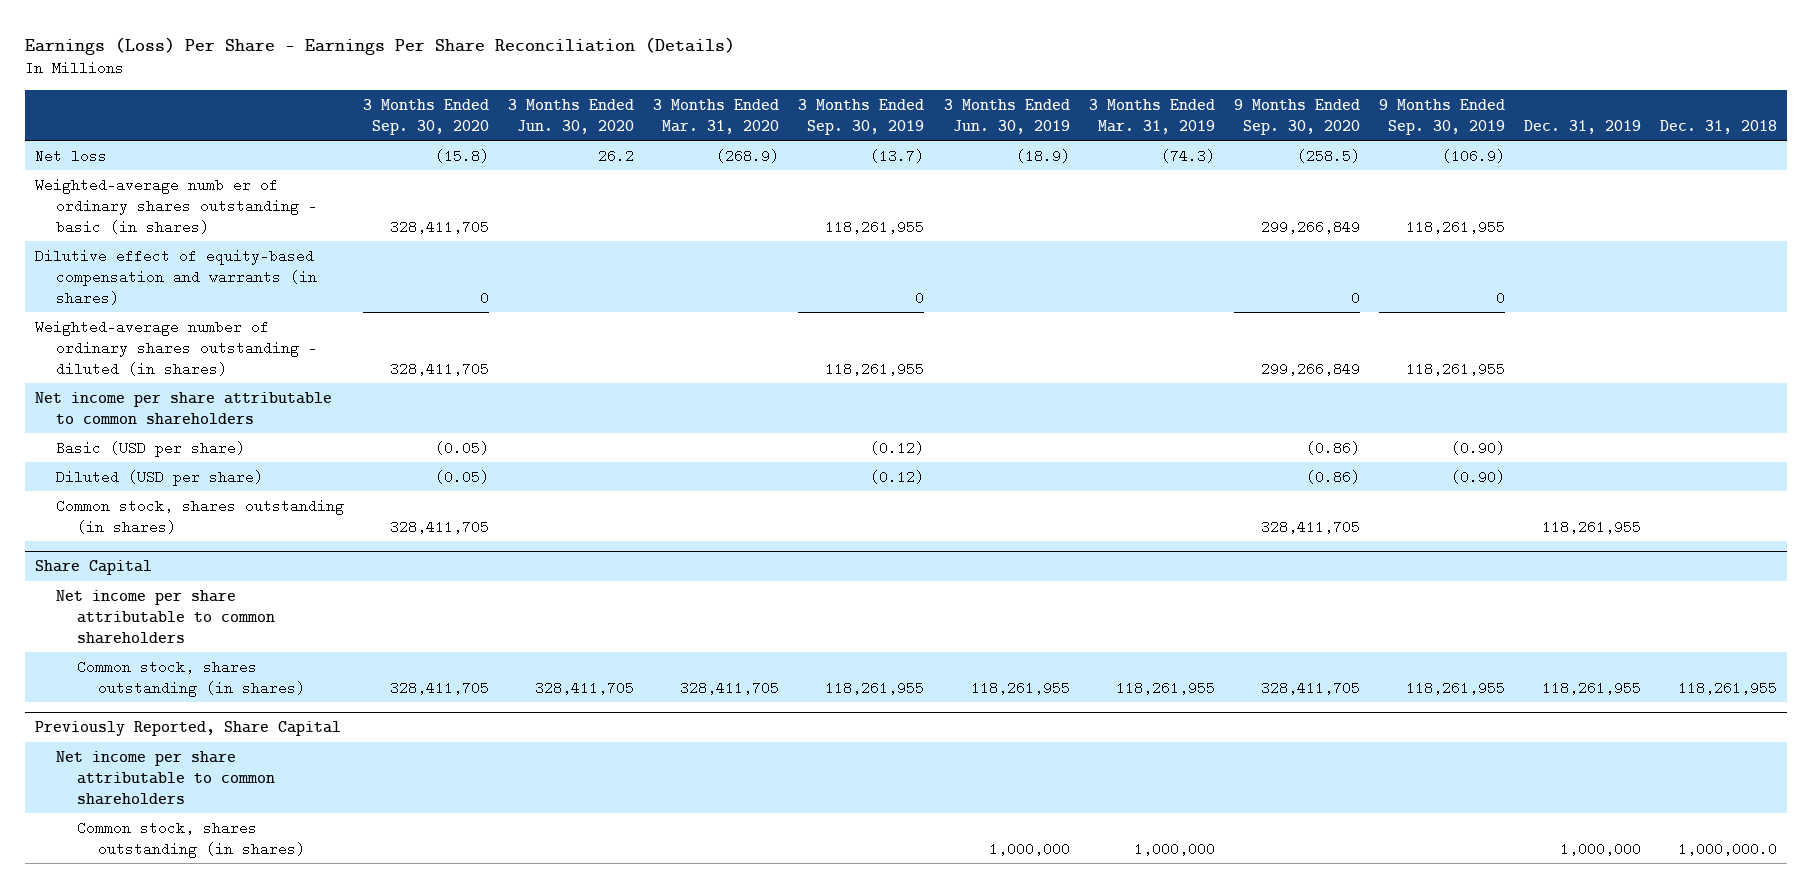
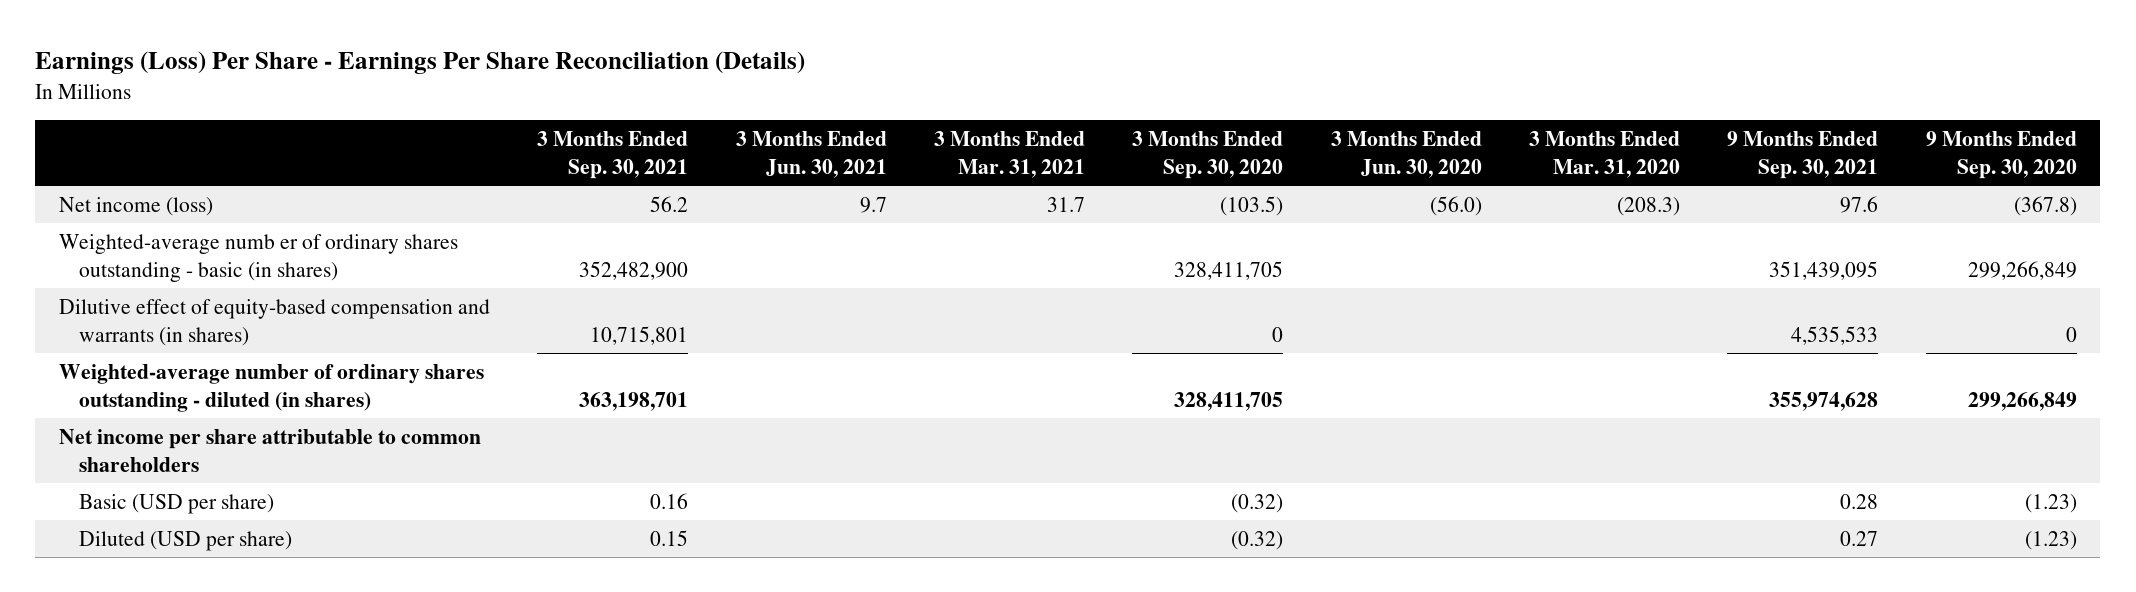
- | 3 Months Ended Sep. 30, 2020 | 3 Months Ended Jun. 30, 2020 | 3 Months Ended Mar. 31, 2020 | 3 Months Ended Sep. 30, 2019 | 3 Months Ended Jun. 30, 2019 | 3 Months Ended Mar. 31, 2019 | 9 Months Ended Sep. 30, 2020 | 9 Months Ended Sep. 30, 2019 | Dec. 31, 2019 | Dec. 31, 2018
+ | 3 Months Ended Sep. 30, 2021 | 3 Months Ended Jun. 30, 2021 | 3 Months Ended Mar. 31, 2021 | 3 Months Ended Sep. 30, 2020 | 3 Months Ended Jun. 30, 2020 | 3 Months Ended Mar. 31, 2020 | 9 Months Ended Sep. 30, 2021 | 9 Months Ended Sep. 30, 2020
- Net loss | (15.8) | 26.2 | (268.9) | (13.7) | (18.9) | (74.3) | (258.5) | (106.9) | |
+ Net income (loss) | 56.2 | 9.7 | 31.7 | (103.5) | (56.0) | (208.3) | 97.6 | (367.8)
- Basic (USD per share) | (0.05) | | | (0.12) | | | (0.86) | (0.90) | |
- Diluted (USD per share) | (0.05) | | | (0.12) | | | (0.86) | (0.90) | |
- Common stock, shares outstanding (in shares) | 328,411,705 | | | | | | 328,411,705 | | 118,261,955 |
- Share Capital
- Net income per share attributable to common shareholders
- Common stock, shares outstanding (in shares) | 328,411,705 | 328,411,705 | 328,411,705 | 118,261,955 | 118,261,955 | 118,261,955 | 328,411,705 | 118,261,955 | 118,261,955 | 118,261,955
- Previously Reported, Share Capital
- Net income per share attributable to common shareholders
- Common stock, shares outstanding (in shares) | | | | | 1,000,000 | 1,000,000 | | | 1,000,000 | 1,000,000.0
+ Basic (USD per share) | 0.16 | | | (0.32) | | | 0.28 | (1.23)
+ Diluted (USD per share) | 0.15 | | | (0.32) | | | 0.27 | (1.23)

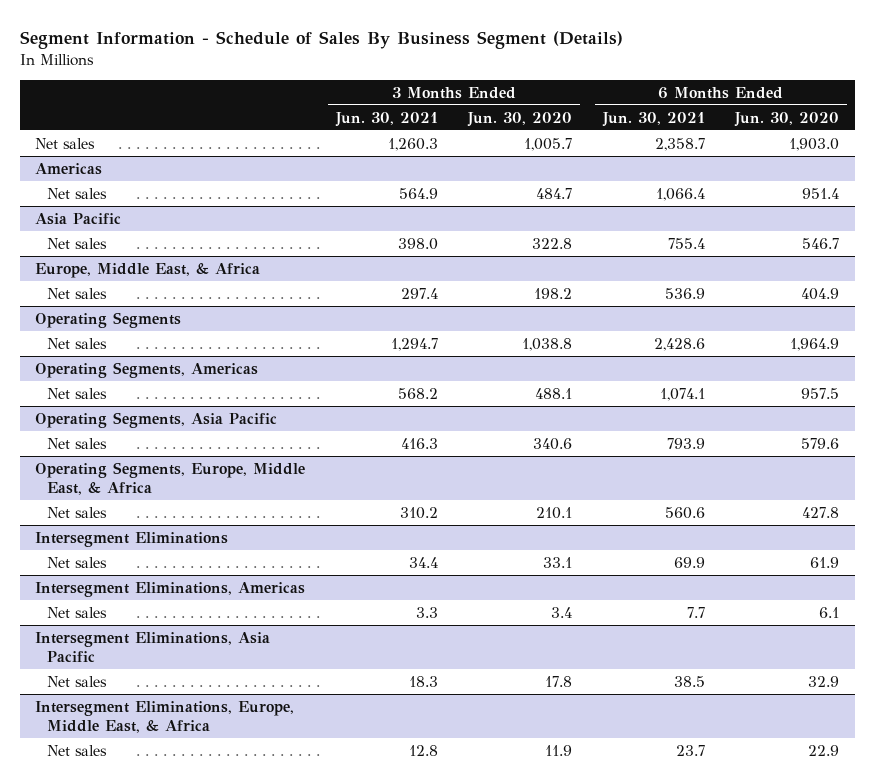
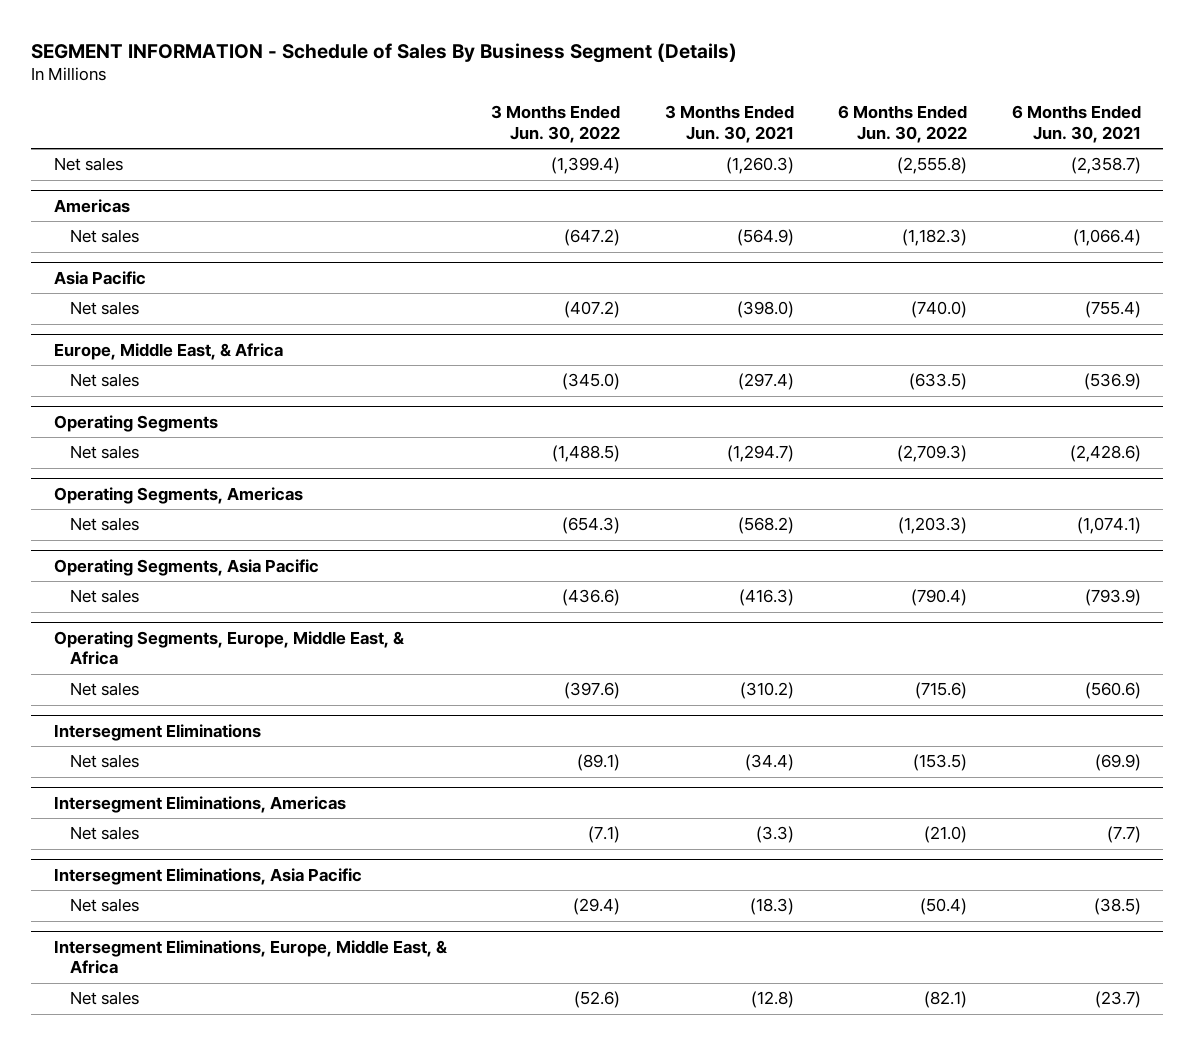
- Segment Information - Schedule of Sales By Business Segment (Details)
+ SEGMENT INFORMATION - Schedule of Sales By Business Segment (Details)
- | 3 Months Ended Jun. 30, 2021 | 3 Months Ended Jun. 30, 2020 | 6 Months Ended Jun. 30, 2021 | 6 Months Ended Jun. 30, 2020
+ | 3 Months Ended Jun. 30, 2022 | 3 Months Ended Jun. 30, 2021 | 6 Months Ended Jun. 30, 2022 | 6 Months Ended Jun. 30, 2021
- Net sales | 1,260.3 | 1,005.7 | 2,358.7 | 1,903.0
+ Net sales | (1,399.4) | (1,260.3) | (2,555.8) | (2,358.7)
@ Americas
- Net sales | 564.9 | 484.7 | 1,066.4 | 951.4
+ Net sales | (647.2) | (564.9) | (1,182.3) | (1,066.4)
@ Asia Pacific
- Net sales | 398.0 | 322.8 | 755.4 | 546.7
+ Net sales | (407.2) | (398.0) | (740.0) | (755.4)
@ Europe, Middle East, & Africa
- Net sales | 297.4 | 198.2 | 536.9 | 404.9
+ Net sales | (345.0) | (297.4) | (633.5) | (536.9)
@ Operating Segments
- Net sales | 1,294.7 | 1,038.8 | 2,428.6 | 1,964.9
+ Net sales | (1,488.5) | (1,294.7) | (2,709.3) | (2,428.6)
@ Operating Segments, Americas
- Net sales | 568.2 | 488.1 | 1,074.1 | 957.5
+ Net sales | (654.3) | (568.2) | (1,203.3) | (1,074.1)
@ Operating Segments, Asia Pacific
- Net sales | 416.3 | 340.6 | 793.9 | 579.6
+ Net sales | (436.6) | (416.3) | (790.4) | (793.9)
@ Operating Segments, Europe, Middle East, & Africa
- Net sales | 310.2 | 210.1 | 560.6 | 427.8
+ Net sales | (397.6) | (310.2) | (715.6) | (560.6)
@ Intersegment Eliminations
- Net sales | 34.4 | 33.1 | 69.9 | 61.9
+ Net sales | (89.1) | (34.4) | (153.5) | (69.9)
@ Intersegment Eliminations, Americas
- Net sales | 3.3 | 3.4 | 7.7 | 6.1
+ Net sales | (7.1) | (3.3) | (21.0) | (7.7)
@ Intersegment Eliminations, Asia Pacific
- Net sales | 18.3 | 17.8 | 38.5 | 32.9
+ Net sales | (29.4) | (18.3) | (50.4) | (38.5)
@ Intersegment Eliminations, Europe, Middle East, & Africa
- Net sales | 12.8 | 11.9 | 23.7 | 22.9
+ Net sales | (52.6) | (12.8) | (82.1) | (23.7)

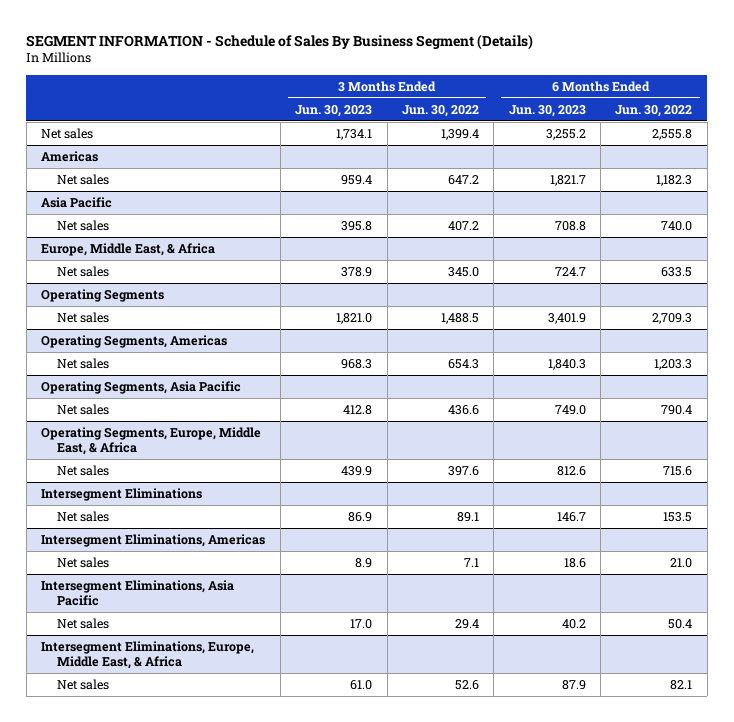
- | 3 Months Ended Jun. 30, 2022 | 3 Months Ended Jun. 30, 2021 | 6 Months Ended Jun. 30, 2022 | 6 Months Ended Jun. 30, 2021
+ | 3 Months Ended Jun. 30, 2023 | 3 Months Ended Jun. 30, 2022 | 6 Months Ended Jun. 30, 2023 | 6 Months Ended Jun. 30, 2022
- Net sales | (1,399.4) | (1,260.3) | (2,555.8) | (2,358.7)
+ Net sales | 1,734.1 | 1,399.4 | 3,255.2 | 2,555.8
@ Americas
- Net sales | (647.2) | (564.9) | (1,182.3) | (1,066.4)
+ Net sales | 959.4 | 647.2 | 1,821.7 | 1,182.3
@ Asia Pacific
- Net sales | (407.2) | (398.0) | (740.0) | (755.4)
+ Net sales | 395.8 | 407.2 | 708.8 | 740.0
@ Europe, Middle East, & Africa
- Net sales | (345.0) | (297.4) | (633.5) | (536.9)
+ Net sales | 378.9 | 345.0 | 724.7 | 633.5
@ Operating Segments
- Net sales | (1,488.5) | (1,294.7) | (2,709.3) | (2,428.6)
+ Net sales | 1,821.0 | 1,488.5 | 3,401.9 | 2,709.3
@ Operating Segments, Americas
- Net sales | (654.3) | (568.2) | (1,203.3) | (1,074.1)
+ Net sales | 968.3 | 654.3 | 1,840.3 | 1,203.3
@ Operating Segments, Asia Pacific
- Net sales | (436.6) | (416.3) | (790.4) | (793.9)
+ Net sales | 412.8 | 436.6 | 749.0 | 790.4
@ Operating Segments, Europe, Middle East, & Africa
- Net sales | (397.6) | (310.2) | (715.6) | (560.6)
+ Net sales | 439.9 | 397.6 | 812.6 | 715.6
@ Intersegment Eliminations
- Net sales | (89.1) | (34.4) | (153.5) | (69.9)
+ Net sales | 86.9 | 89.1 | 146.7 | 153.5
@ Intersegment Eliminations, Americas
- Net sales | (7.1) | (3.3) | (21.0) | (7.7)
+ Net sales | 8.9 | 7.1 | 18.6 | 21.0
@ Intersegment Eliminations, Asia Pacific
- Net sales | (29.4) | (18.3) | (50.4) | (38.5)
+ Net sales | 17.0 | 29.4 | 40.2 | 50.4
@ Intersegment Eliminations, Europe, Middle East, & Africa
- Net sales | (52.6) | (12.8) | (82.1) | (23.7)
+ Net sales | 61.0 | 52.6 | 87.9 | 82.1

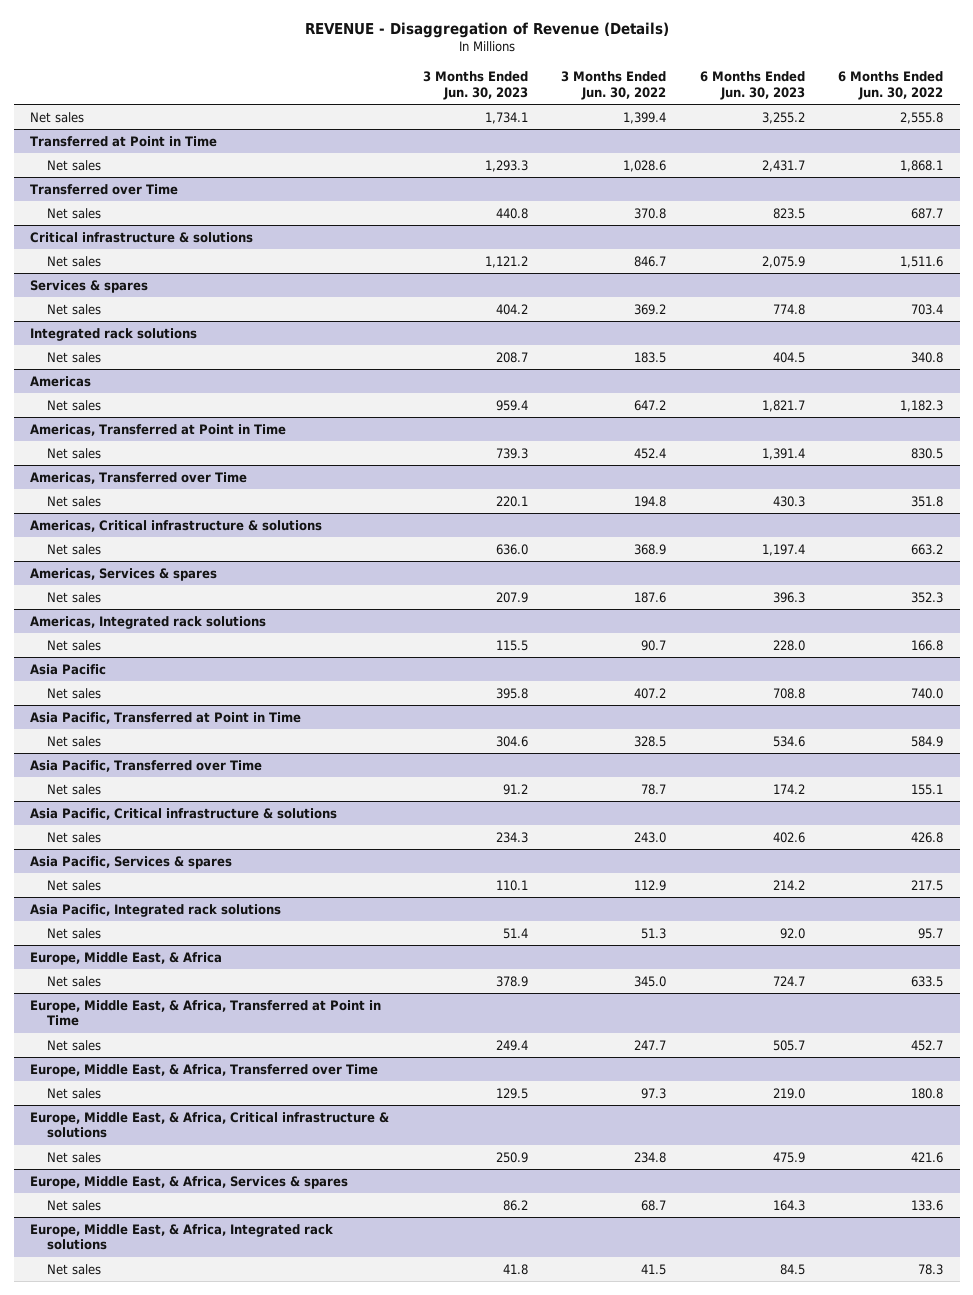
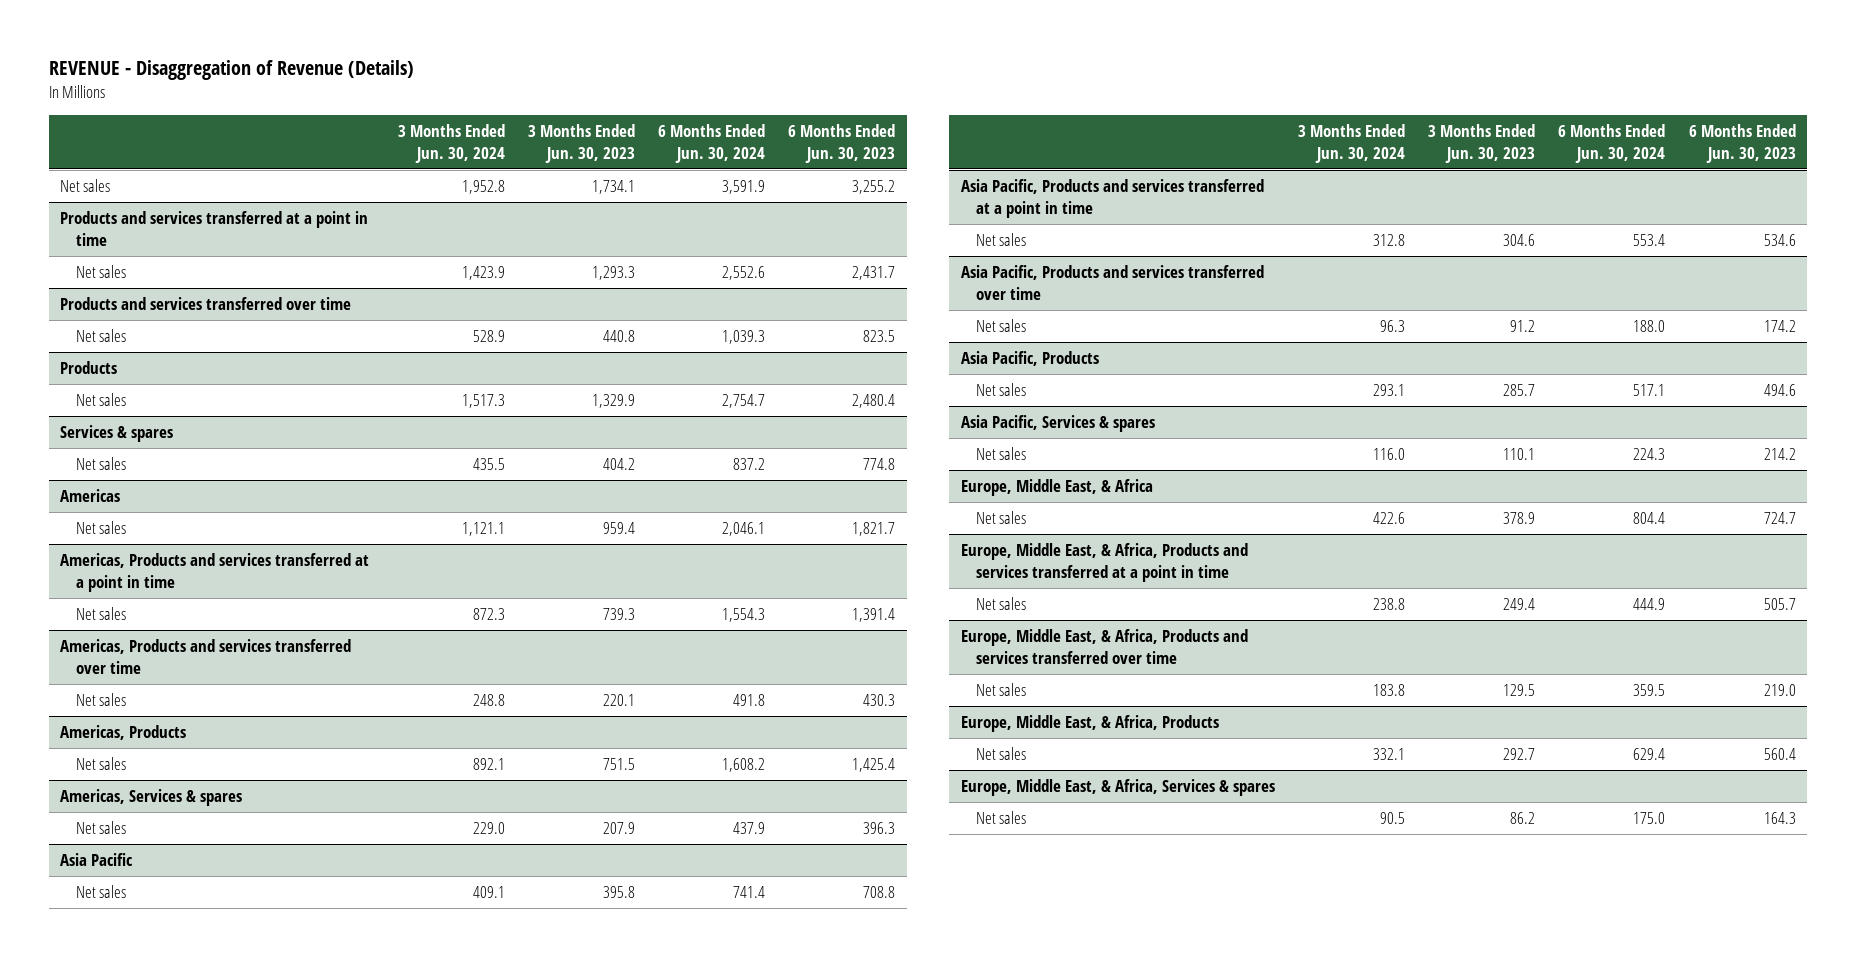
- | 3 Months Ended Jun. 30, 2023 | 3 Months Ended Jun. 30, 2022 | 6 Months Ended Jun. 30, 2023 | 6 Months Ended Jun. 30, 2022
+ | 3 Months Ended Jun. 30, 2024 | 3 Months Ended Jun. 30, 2023 | 6 Months Ended Jun. 30, 2024 | 6 Months Ended Jun. 30, 2023
- Transferred at Point in Time
+ Products and services transferred at a point in time
- Transferred over Time
+ Products and services transferred over time
- Critical infrastructure & solutions
- Net sales | 1,121.2 | 846.7 | 2,075.9 | 1,511.6
+ Products
+ Net sales | 1,517.3 | 1,329.9 | 2,754.7 | 2,480.4
- Integrated rack solutions
- Net sales | 208.7 | 183.5 | 404.5 | 340.8
- Americas, Transferred at Point in Time
+ Americas, Products and services transferred at a point in time
- Americas, Transferred over Time
+ Americas, Products and services transferred over time
- Americas, Critical infrastructure & solutions
- Net sales | 636.0 | 368.9 | 1,197.4 | 663.2
+ Americas, Products
+ Net sales | 892.1 | 751.5 | 1,608.2 | 1,425.4
- Americas, Integrated rack solutions
- Net sales | 115.5 | 90.7 | 228.0 | 166.8
- Asia Pacific, Transferred at Point in Time
+ Asia Pacific, Products and services transferred at a point in time
- Asia Pacific, Transferred over Time
+ Asia Pacific, Products and services transferred over time
- Asia Pacific, Critical infrastructure & solutions
- Net sales | 234.3 | 243.0 | 402.6 | 426.8
+ Asia Pacific, Products
+ Net sales | 293.1 | 285.7 | 517.1 | 494.6
- Asia Pacific, Integrated rack solutions
- Net sales | 51.4 | 51.3 | 92.0 | 95.7
- Europe, Middle East, & Africa, Transferred at Point in Time
+ Europe, Middle East, & Africa, Products and services transferred at a point in time
- Europe, Middle East, & Africa, Transferred over Time
+ Europe, Middle East, & Africa, Products and services transferred over time
- Europe, Middle East, & Africa, Critical infrastructure & solutions
- Net sales | 250.9 | 234.8 | 475.9 | 421.6
+ Europe, Middle East, & Africa, Products
+ Net sales | 332.1 | 292.7 | 629.4 | 560.4
- Europe, Middle East, & Africa, Integrated rack solutions
- Net sales | 41.8 | 41.5 | 84.5 | 78.3

